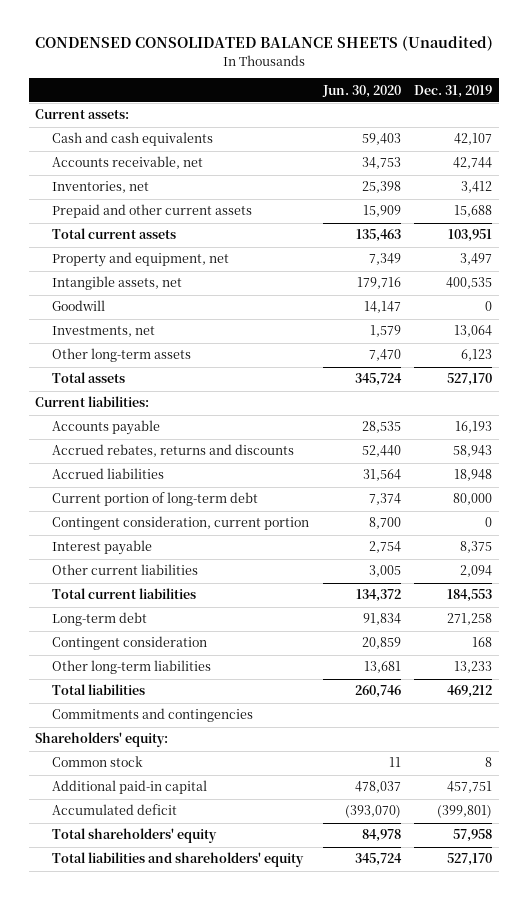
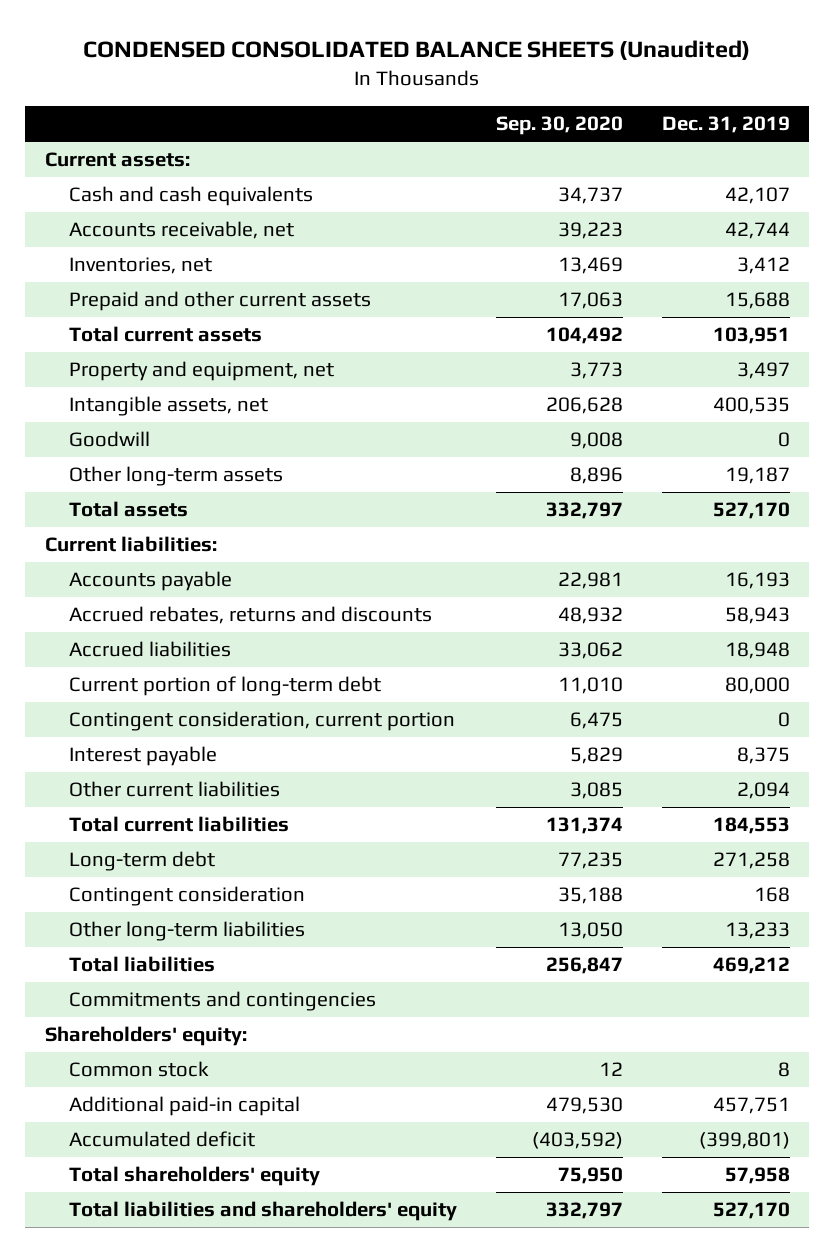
- | Jun. 30, 2020 | Dec. 31, 2019
+ | Sep. 30, 2020 | Dec. 31, 2019
- Investments, net | 1,579 | 13,064
- Other long-term assets | 7,470 | 6,123
+ Other long-term assets | 8,896 | 19,187

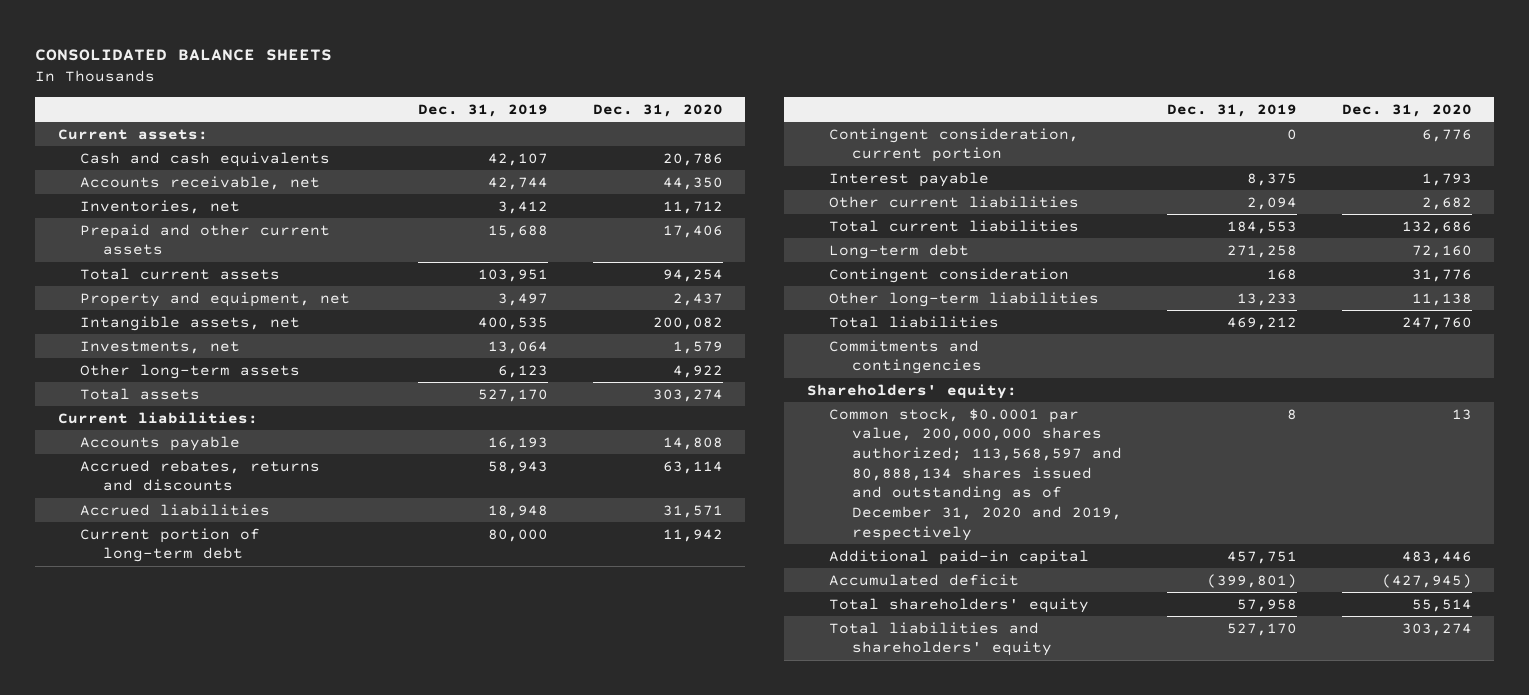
- CONDENSED CONSOLIDATED BALANCE SHEETS (Unaudited)
+ CONSOLIDATED BALANCE SHEETS
- | Sep. 30, 2020 | Dec. 31, 2019
+ | Dec. 31, 2019 | Dec. 31, 2020
- Goodwill | 9,008 | 0
- Other long-term assets | 8,896 | 19,187
+ Investments, net | 13,064 | 1,579
+ Other long-term assets | 6,123 | 4,922
- Common stock | 12 | 8
+ Common stock, $0.0001 par value, 200,000,000 shares authorized; 113,568,597 and 80,888,134 shares issued and outstanding as of December 31, 2020 and 2019, respectively | 8 | 13

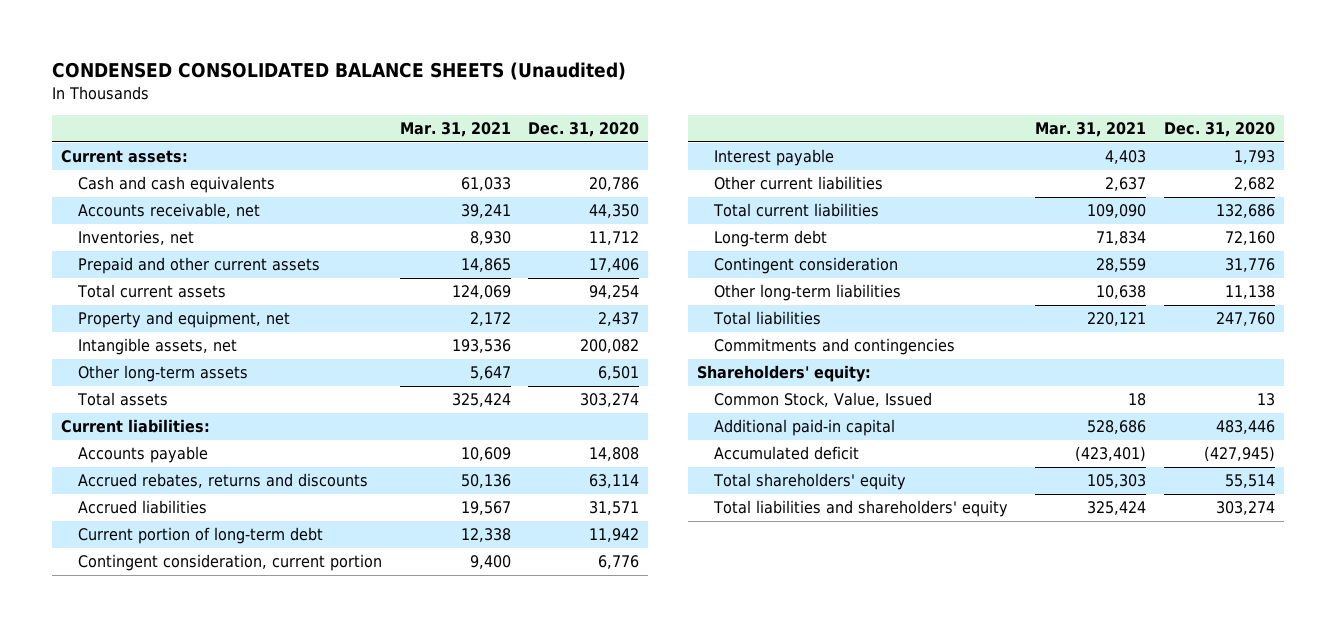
- CONSOLIDATED BALANCE SHEETS
+ CONDENSED CONSOLIDATED BALANCE SHEETS (Unaudited)
- | Dec. 31, 2019 | Dec. 31, 2020
+ | Mar. 31, 2021 | Dec. 31, 2020
- Investments, net | 13,064 | 1,579
- Other long-term assets | 6,123 | 4,922
+ Other long-term assets | 5,647 | 6,501
- Common stock, $0.0001 par value, 200,000,000 shares authorized; 113,568,597 and 80,888,134 shares issued and outstanding as of December 31, 2020 and 2019, respectively | 8 | 13
+ Common Stock, Value, Issued | 18 | 13

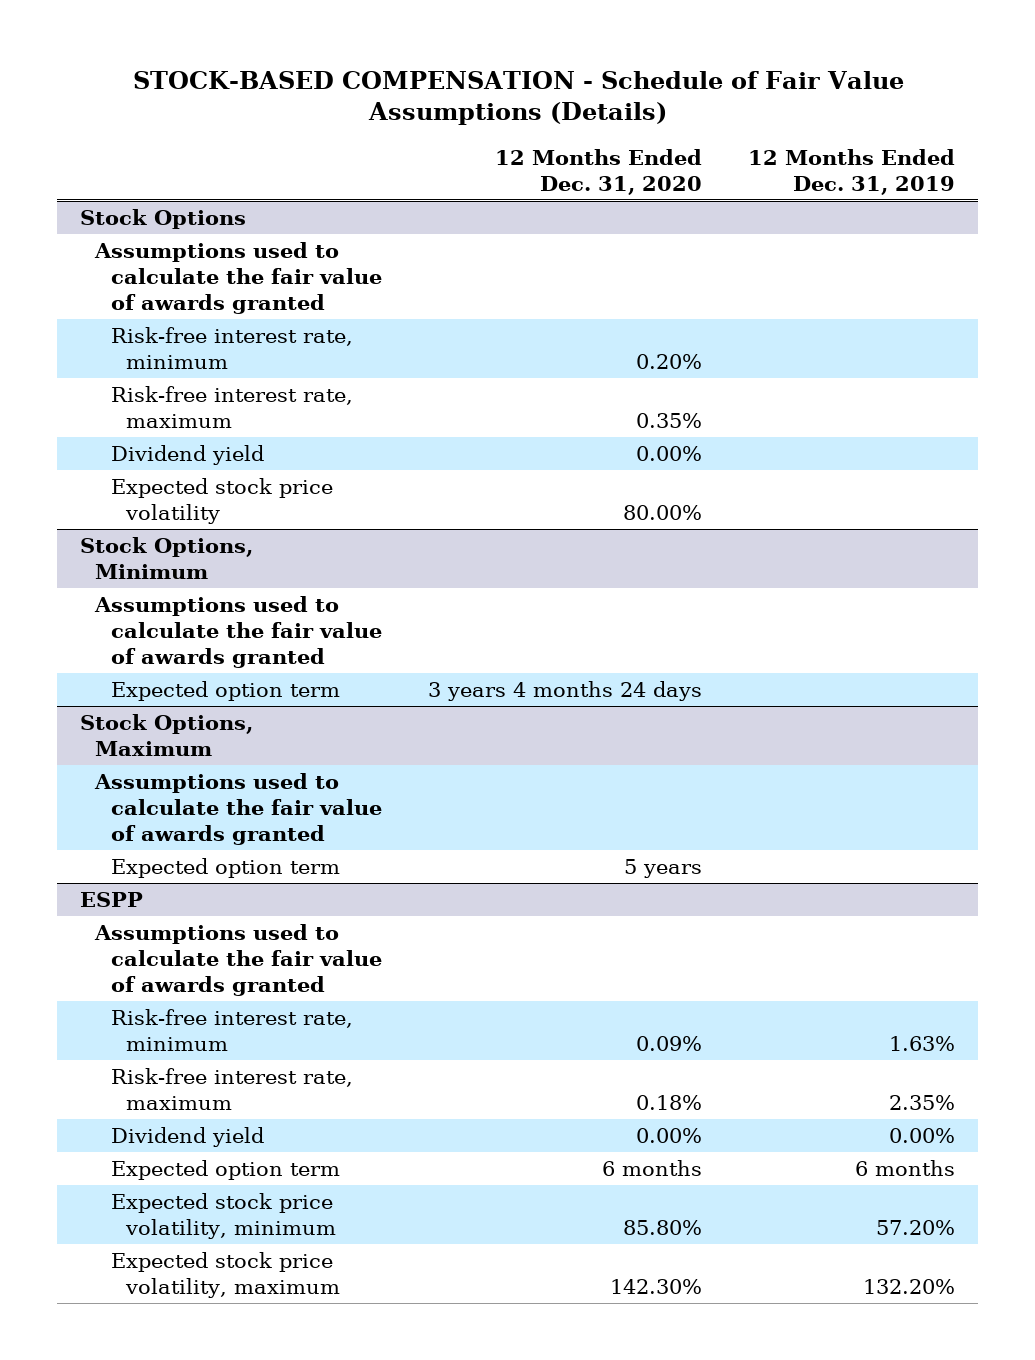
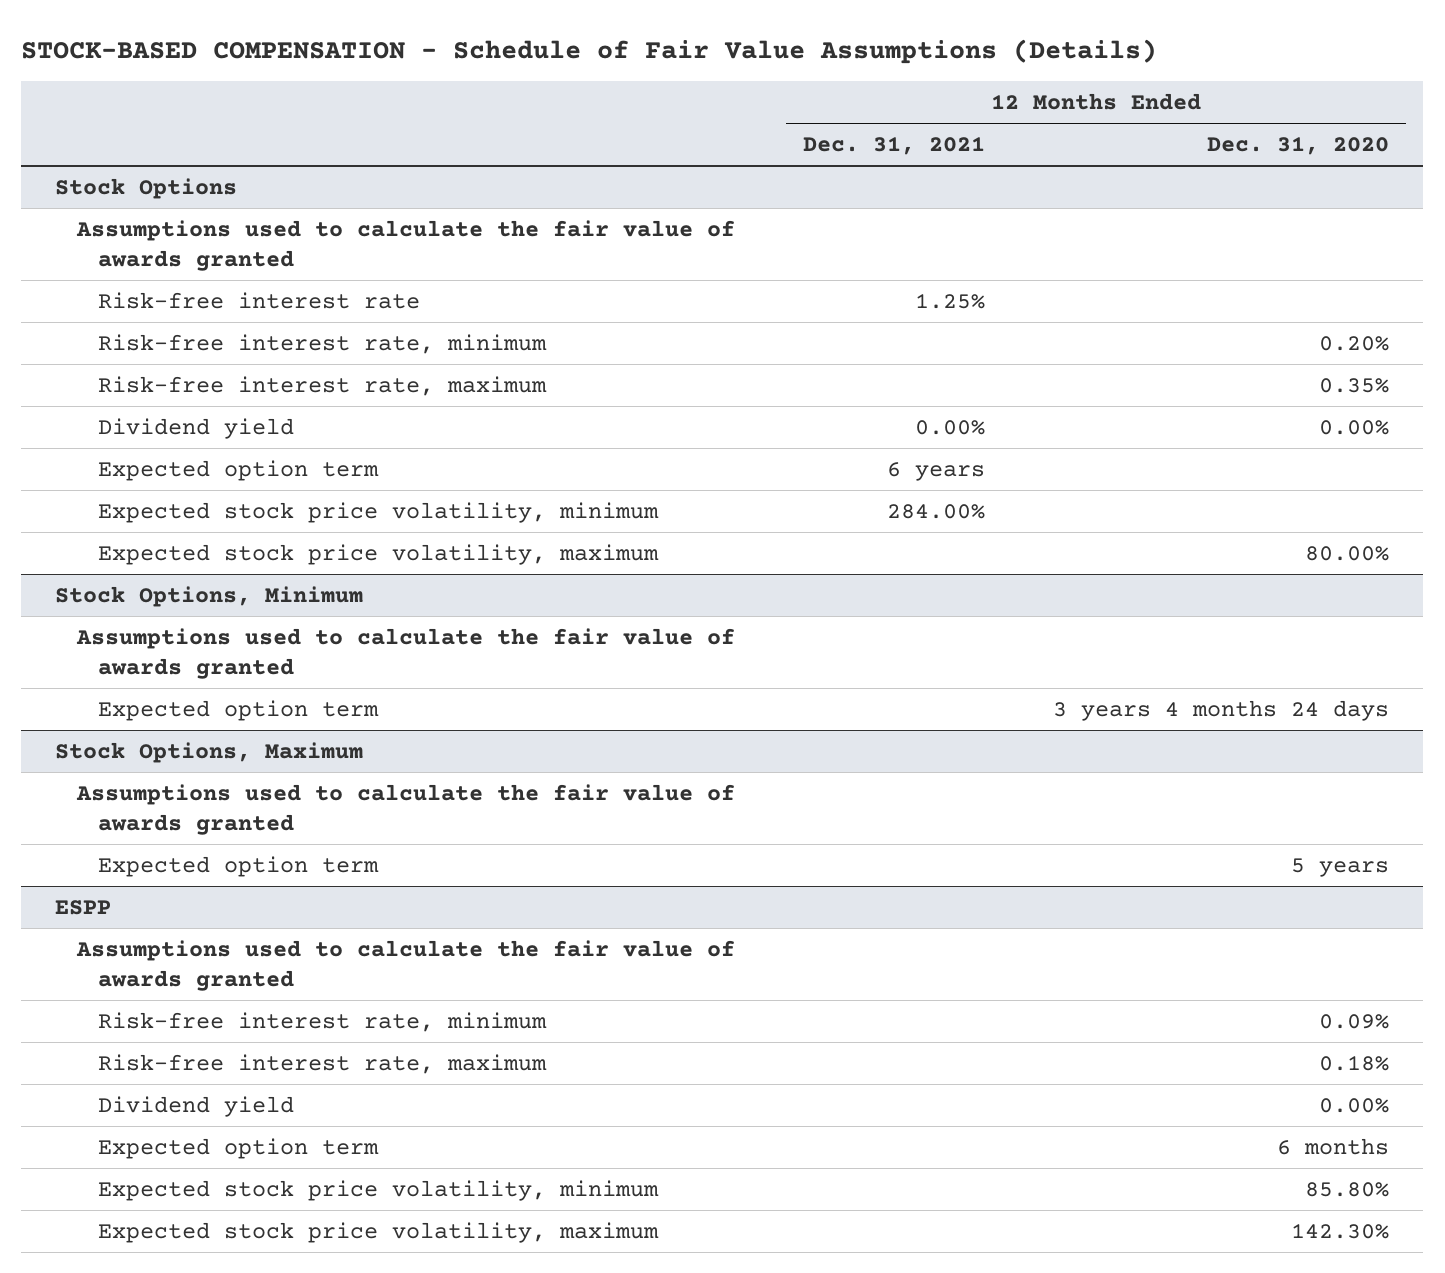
- | 12 Months Ended Dec. 31, 2020 | 12 Months Ended Dec. 31, 2019
+ | 12 Months Ended Dec. 31, 2021 | 12 Months Ended Dec. 31, 2020
@ Stock Options
+ Risk-free interest rate | 1.25% |
- Expected stock price volatility | 80.00% |
+ Expected option term | 6 years |
+ Expected stock price volatility, minimum | 284.00% |
+ Expected stock price volatility, maximum | | 80.00%

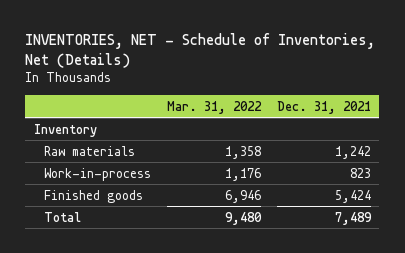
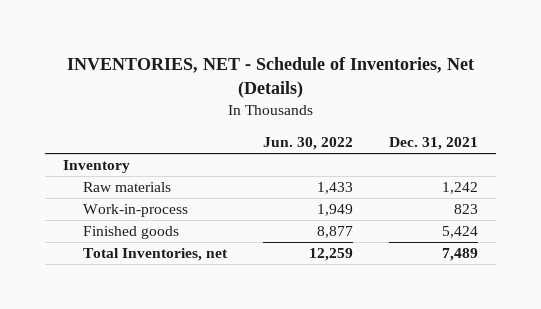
- | Mar. 31, 2022 | Dec. 31, 2021
+ | Jun. 30, 2022 | Dec. 31, 2021
- Total | 9,480 | 7,489
+ Total Inventories, net | 12,259 | 7,489

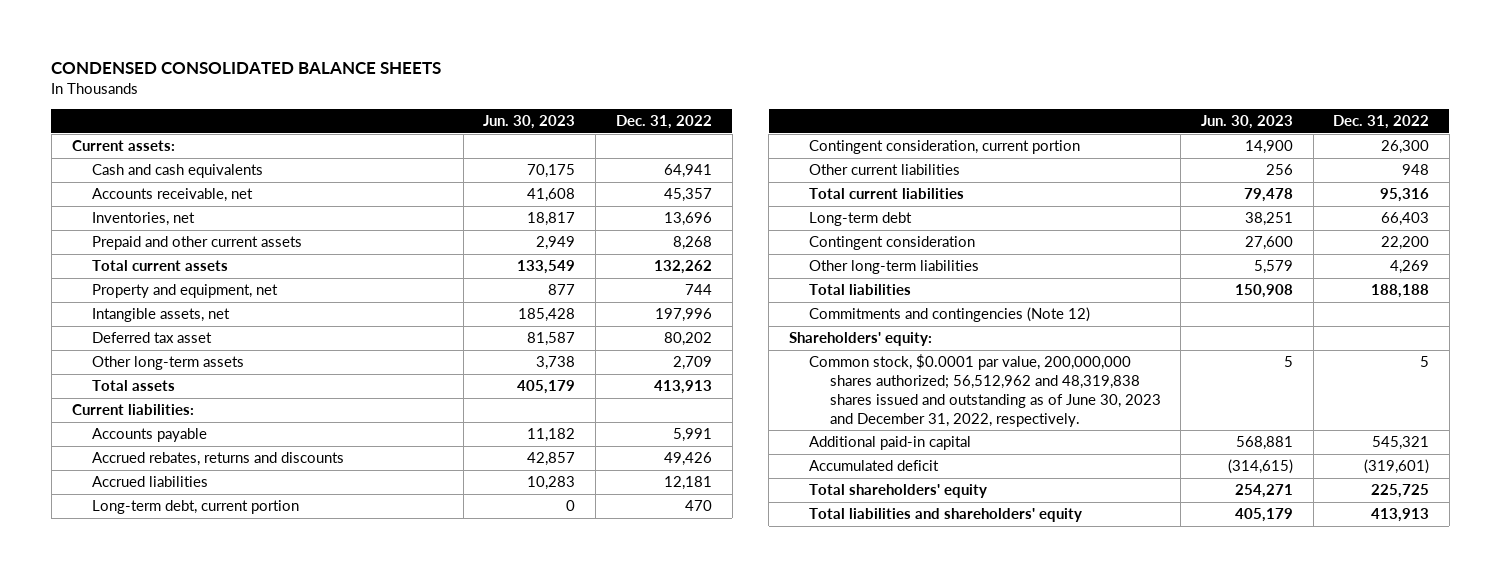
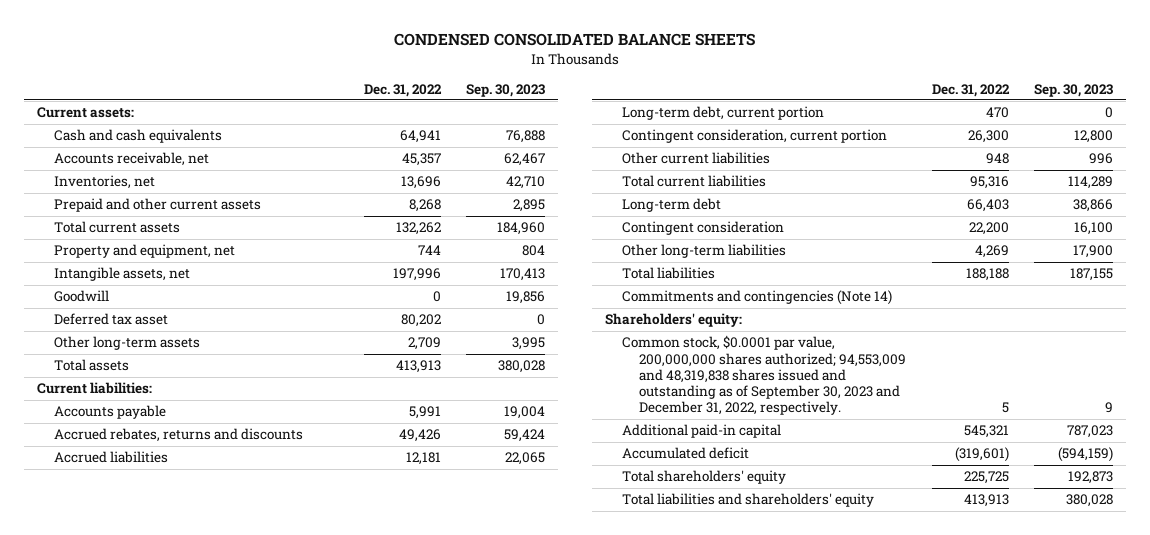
- | Jun. 30, 2023 | Dec. 31, 2022
+ | Dec. 31, 2022 | Sep. 30, 2023
+ Goodwill | 0 | 19,856
- Commitments and contingencies (Note 12)
+ Commitments and contingencies (Note 14)
- Common stock, $0.0001 par value, 200,000,000 shares authorized; 56,512,962 and 48,319,838 shares issued and outstanding as of June 30, 2023 and December 31, 2022, respectively. | 5 | 5
+ Common stock, $0.0001 par value, 200,000,000 shares authorized; 94,553,009 and 48,319,838 shares issued and outstanding as of September 30, 2023 and December 31, 2022, respectively. | 5 | 9

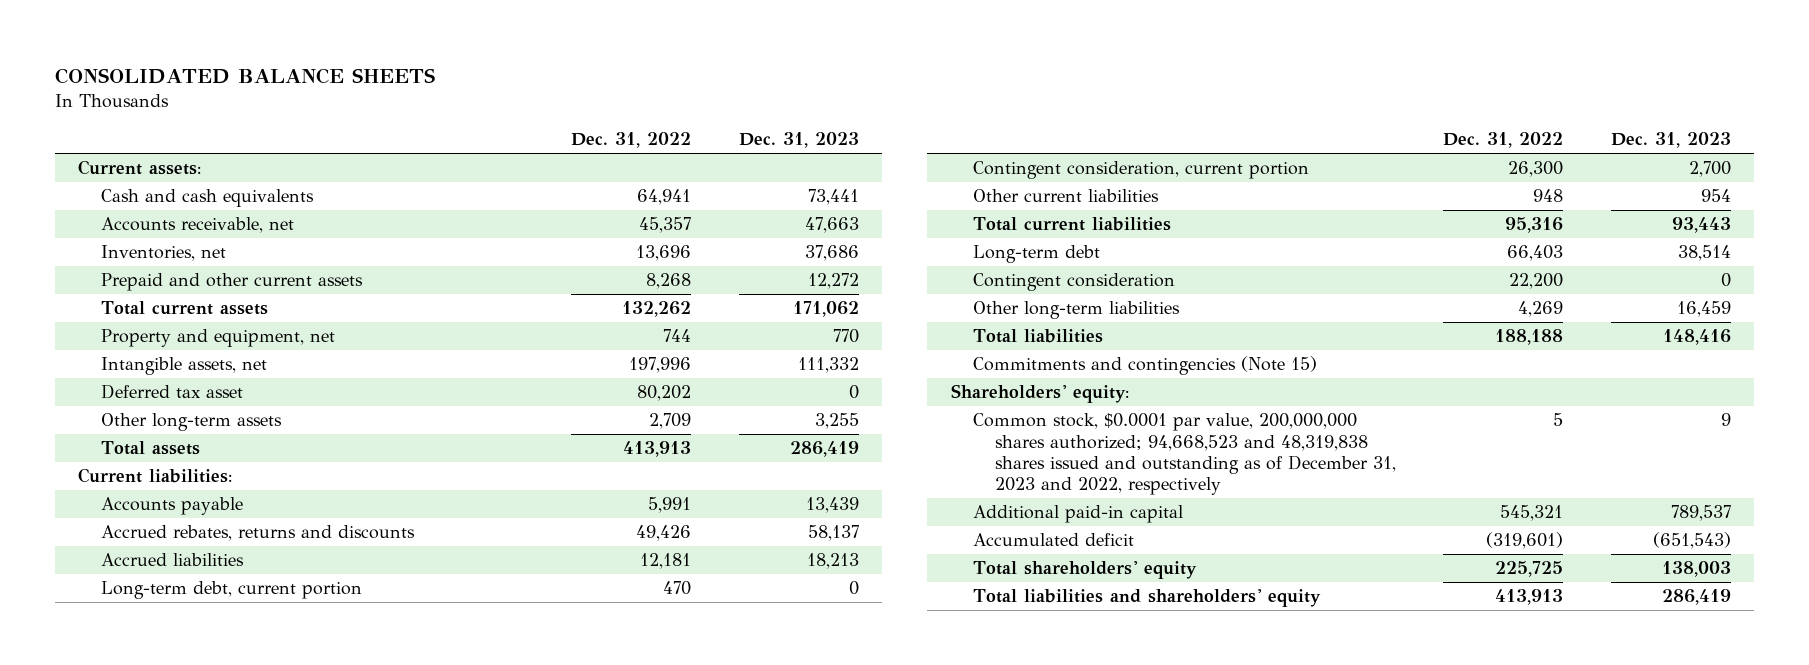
- CONDENSED CONSOLIDATED BALANCE SHEETS
+ CONSOLIDATED BALANCE SHEETS
- | Dec. 31, 2022 | Sep. 30, 2023
+ | Dec. 31, 2022 | Dec. 31, 2023
- Goodwill | 0 | 19,856
- Commitments and contingencies (Note 14)
+ Commitments and contingencies (Note 15)
- Common stock, $0.0001 par value, 200,000,000 shares authorized; 94,553,009 and 48,319,838 shares issued and outstanding as of September 30, 2023 and December 31, 2022, respectively. | 5 | 9
+ Common stock, $0.0001 par value, 200,000,000 shares authorized; 94,668,523 and 48,319,838 shares issued and outstanding as of December 31, 2023 and 2022, respectively | 5 | 9

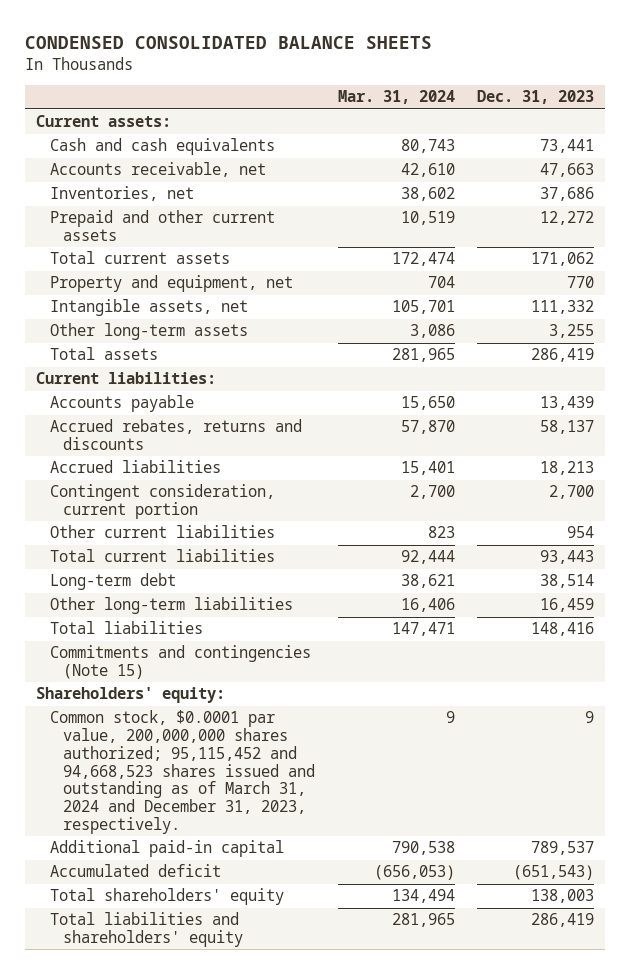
- CONSOLIDATED BALANCE SHEETS
+ CONDENSED CONSOLIDATED BALANCE SHEETS
- | Dec. 31, 2022 | Dec. 31, 2023
+ | Mar. 31, 2024 | Dec. 31, 2023
- Deferred tax asset | 80,202 | 0
- Long-term debt, current portion | 470 | 0
- Contingent consideration | 22,200 | 0
- Common stock, $0.0001 par value, 200,000,000 shares authorized; 94,668,523 and 48,319,838 shares issued and outstanding as of December 31, 2023 and 2022, respectively | 5 | 9
+ Common stock, $0.0001 par value, 200,000,000 shares authorized; 95,115,452 and 94,668,523 shares issued and outstanding as of March 31, 2024 and December 31, 2023, respectively. | 9 | 9

